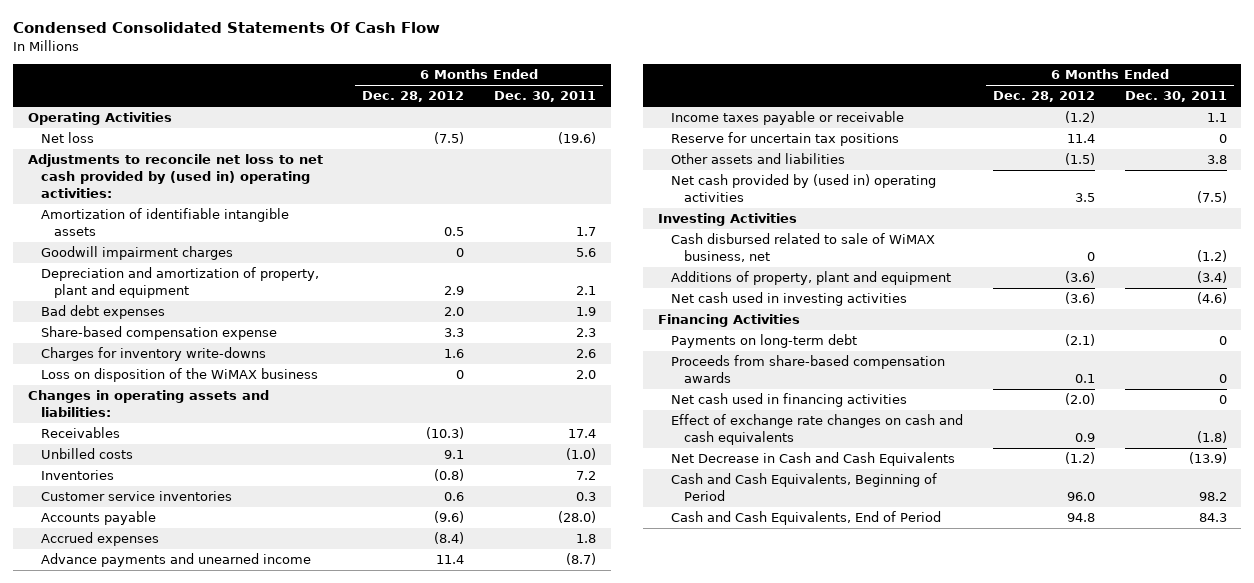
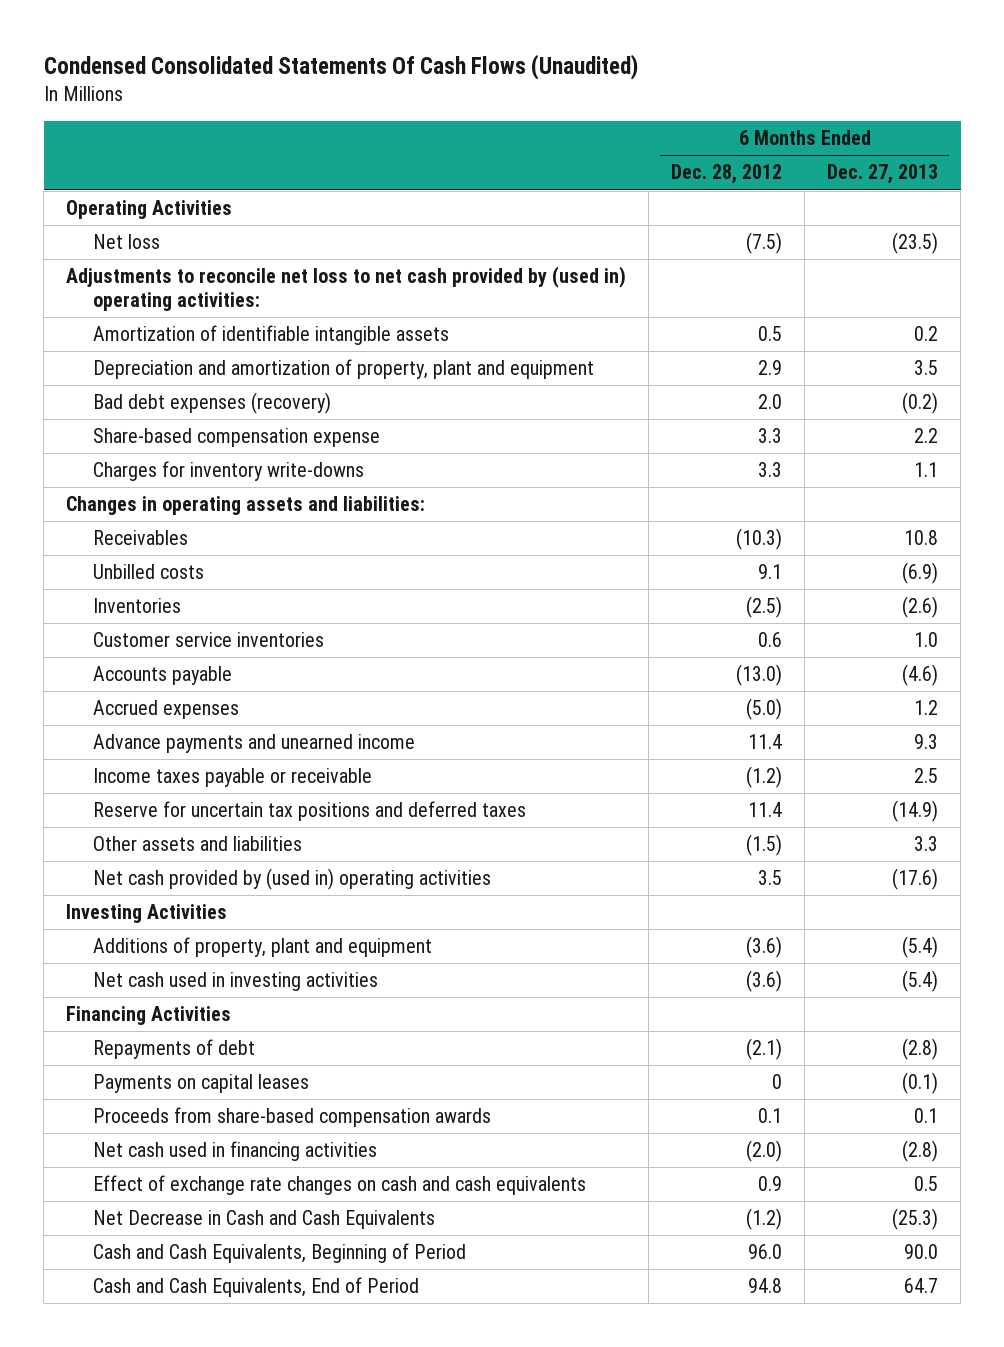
- Condensed Consolidated Statements Of Cash Flow
+ Condensed Consolidated Statements Of Cash Flows (Unaudited)
- | 6 Months Ended Dec. 28, 2012 | 6 Months Ended Dec. 30, 2011
+ | 6 Months Ended Dec. 28, 2012 | 6 Months Ended Dec. 27, 2013
- Goodwill impairment charges | 0 | 5.6
- Bad debt expenses | 2.0 | 1.9
+ Bad debt expenses (recovery) | 2.0 | (0.2)
- Charges for inventory write-downs | 1.6 | 2.6
- Loss on disposition of the WiMAX business | 0 | 2.0
+ Charges for inventory write-downs | 3.3 | 1.1
- Inventories | (0.8) | 7.2
+ Inventories | (2.5) | (2.6)
- Accounts payable | (9.6) | (28.0)
- Accrued expenses | (8.4) | 1.8
+ Accounts payable | (13.0) | (4.6)
+ Accrued expenses | (5.0) | 1.2
- Reserve for uncertain tax positions | 11.4 | 0
+ Reserve for uncertain tax positions and deferred taxes | 11.4 | (14.9)
- Cash disbursed related to sale of WiMAX business, net | 0 | (1.2)
- Payments on long-term debt | (2.1) | 0
+ Repayments of debt | (2.1) | (2.8)
+ Payments on capital leases | 0 | (0.1)

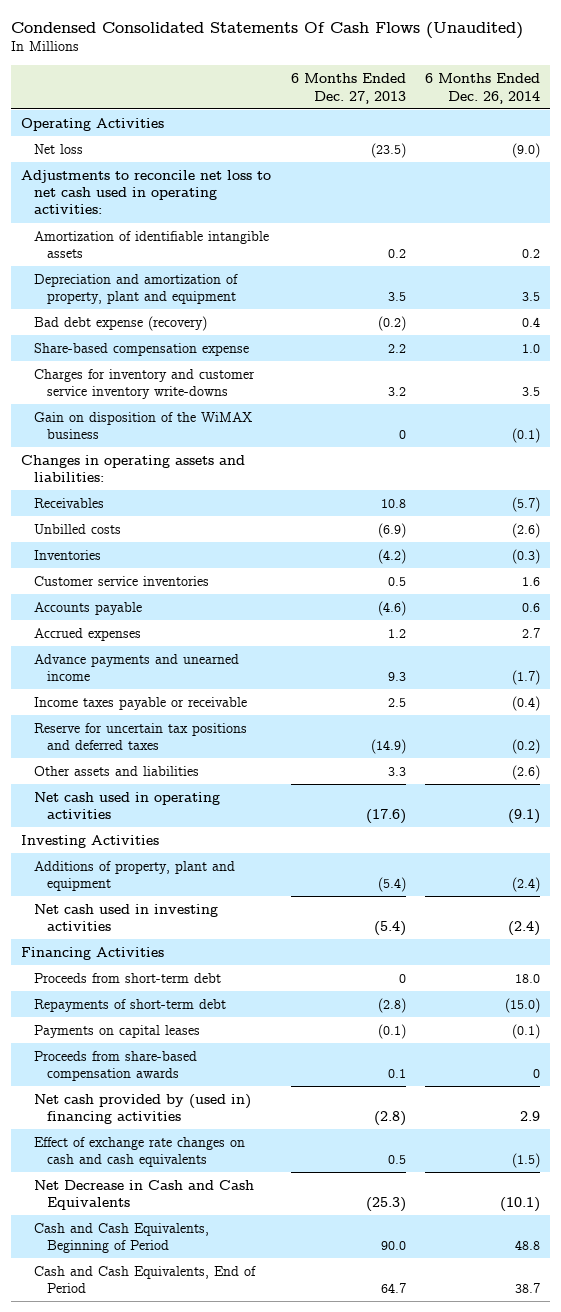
- | 6 Months Ended Dec. 28, 2012 | 6 Months Ended Dec. 27, 2013
+ | 6 Months Ended Dec. 27, 2013 | 6 Months Ended Dec. 26, 2014
- Adjustments to reconcile net loss to net cash provided by (used in) operating activities:
+ Adjustments to reconcile net loss to net cash used in operating activities:
- Bad debt expenses (recovery) | 2.0 | (0.2)
+ Bad debt expense (recovery) | (0.2) | 0.4
- Charges for inventory write-downs | 3.3 | 1.1
+ Charges for inventory and customer service inventory write-downs | 3.2 | 3.5
+ Gain on disposition of the WiMAX business | 0 | (0.1)
- Inventories | (2.5) | (2.6)
- Customer service inventories | 0.6 | 1.0
+ Inventories | (4.2) | (0.3)
+ Customer service inventories | 0.5 | 1.6
- Net cash provided by (used in) operating activities | 3.5 | (17.6)
+ Net cash used in operating activities | (17.6) | (9.1)
- Repayments of debt | (2.1) | (2.8)
+ Proceeds from short-term debt | 0 | 18.0
+ Repayments of short-term debt | (2.8) | (15.0)
- Net cash used in financing activities | (2.0) | (2.8)
+ Net cash provided by (used in) financing activities | (2.8) | 2.9

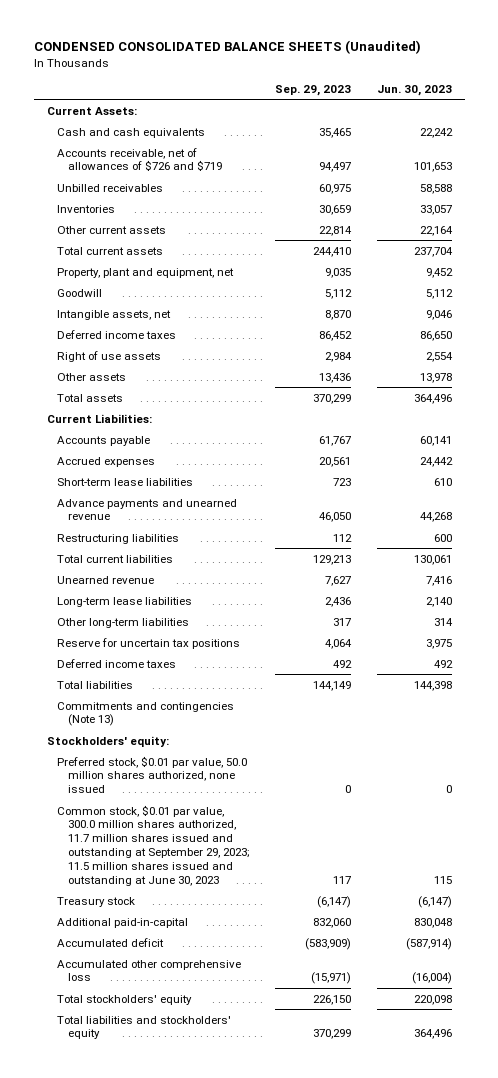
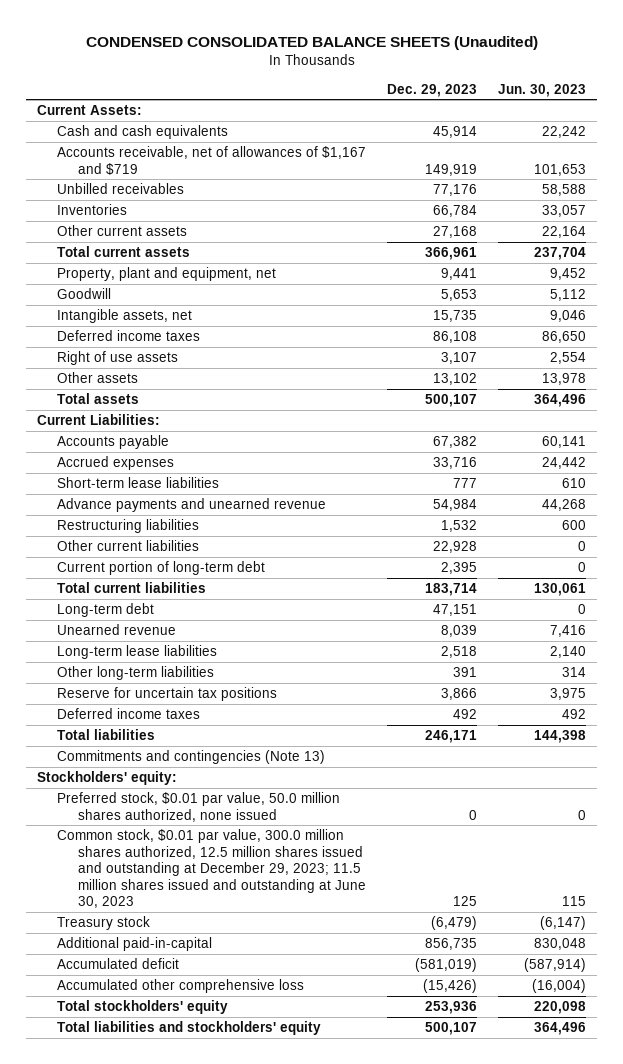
- | Sep. 29, 2023 | Jun. 30, 2023
+ | Dec. 29, 2023 | Jun. 30, 2023
- Accounts receivable, net of allowances of $726 and $719 | 94,497 | 101,653
+ Accounts receivable, net of allowances of $1,167 and $719 | 149,919 | 101,653
+ Other current liabilities | 22,928 | 0
+ Current portion of long-term debt | 2,395 | 0
+ Long-term debt | 47,151 | 0
- Common stock, $0.01 par value, 300.0 million shares authorized, 11.7 million shares issued and outstanding at September 29, 2023; 11.5 million shares issued and outstanding at June 30, 2023 | 117 | 115
+ Common stock, $0.01 par value, 300.0 million shares authorized, 12.5 million shares issued and outstanding at December 29, 2023; 11.5 million shares issued and outstanding at June 30, 2023 | 125 | 115

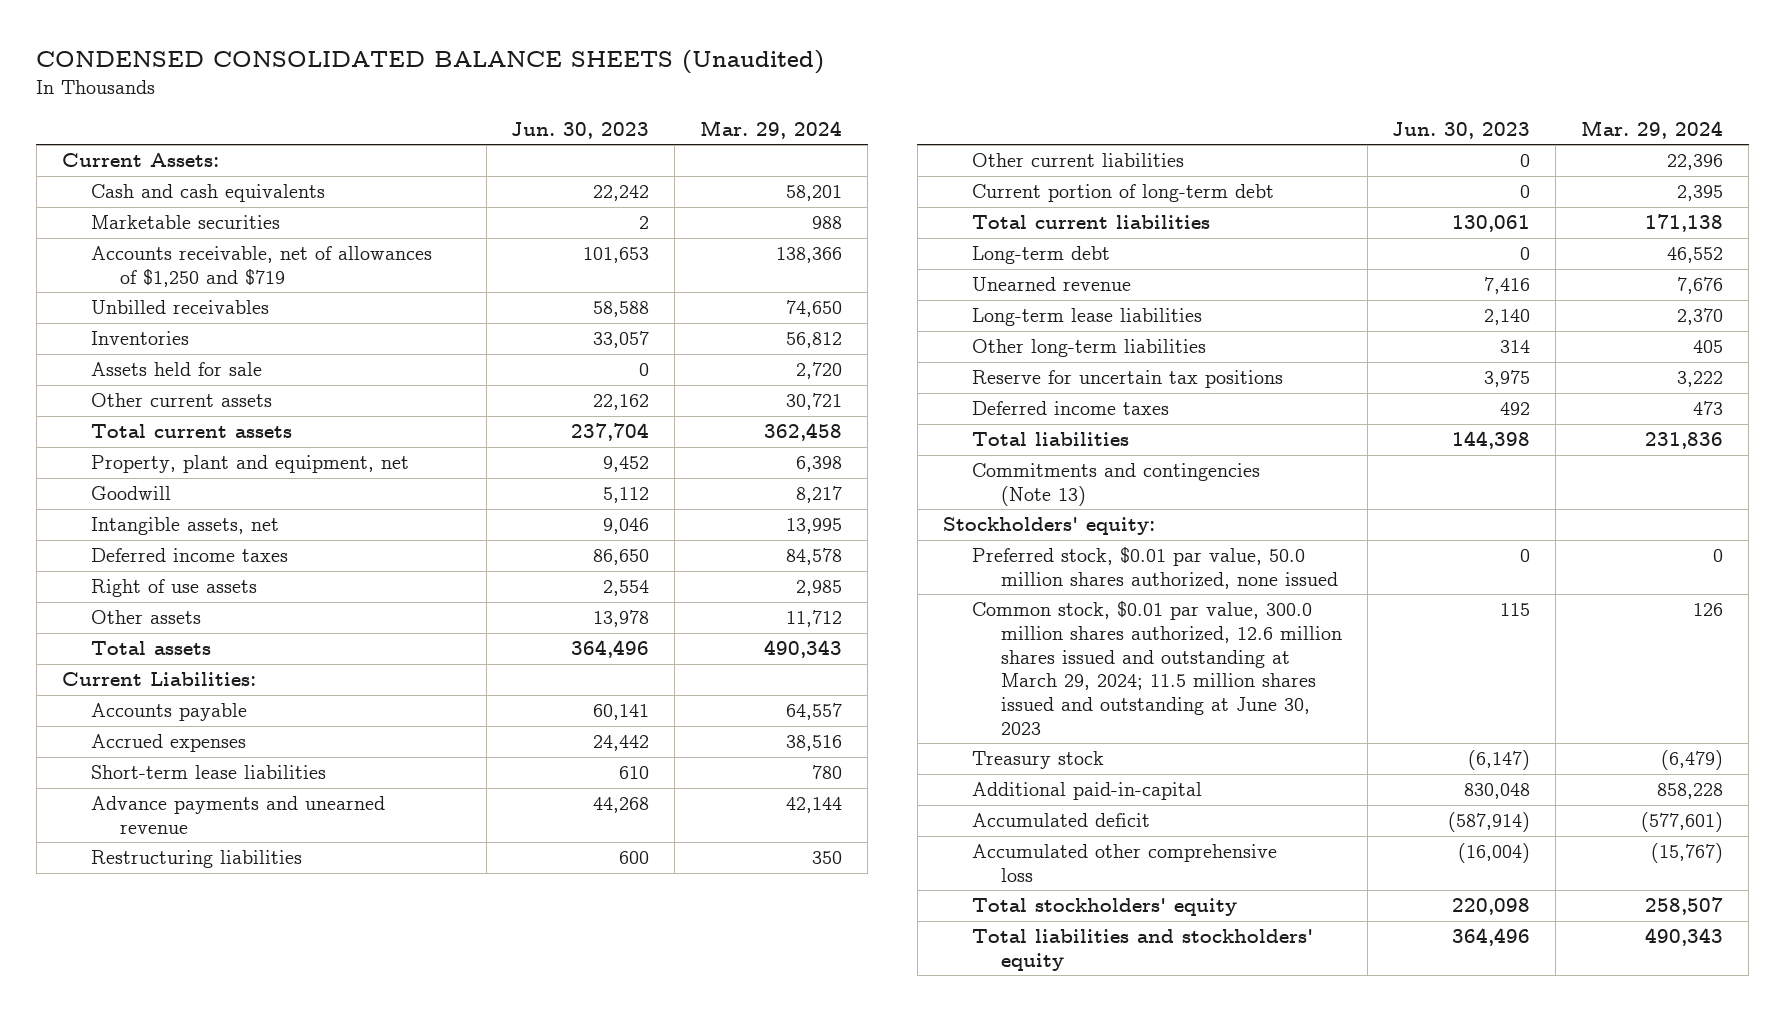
- | Dec. 29, 2023 | Jun. 30, 2023
+ | Jun. 30, 2023 | Mar. 29, 2024
- Accounts receivable, net of allowances of $1,167 and $719 | 149,919 | 101,653
+ Marketable securities | 2 | 988
+ Accounts receivable, net of allowances of $1,250 and $719 | 101,653 | 138,366
- Other current assets | 27,168 | 22,164
+ Assets held for sale | 0 | 2,720
+ Other current assets | 22,162 | 30,721
- Common stock, $0.01 par value, 300.0 million shares authorized, 12.5 million shares issued and outstanding at December 29, 2023; 11.5 million shares issued and outstanding at June 30, 2023 | 125 | 115
+ Common stock, $0.01 par value, 300.0 million shares authorized, 12.6 million shares issued and outstanding at March 29, 2024; 11.5 million shares issued and outstanding at June 30, 2023 | 115 | 126

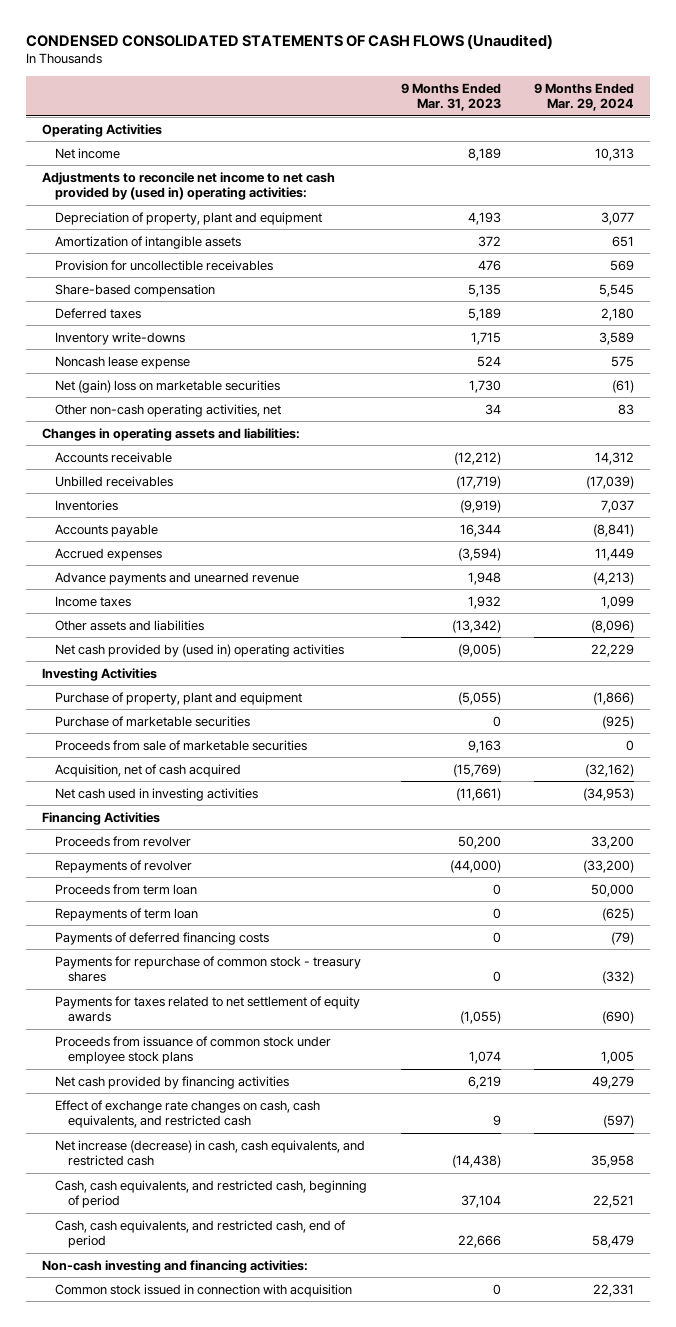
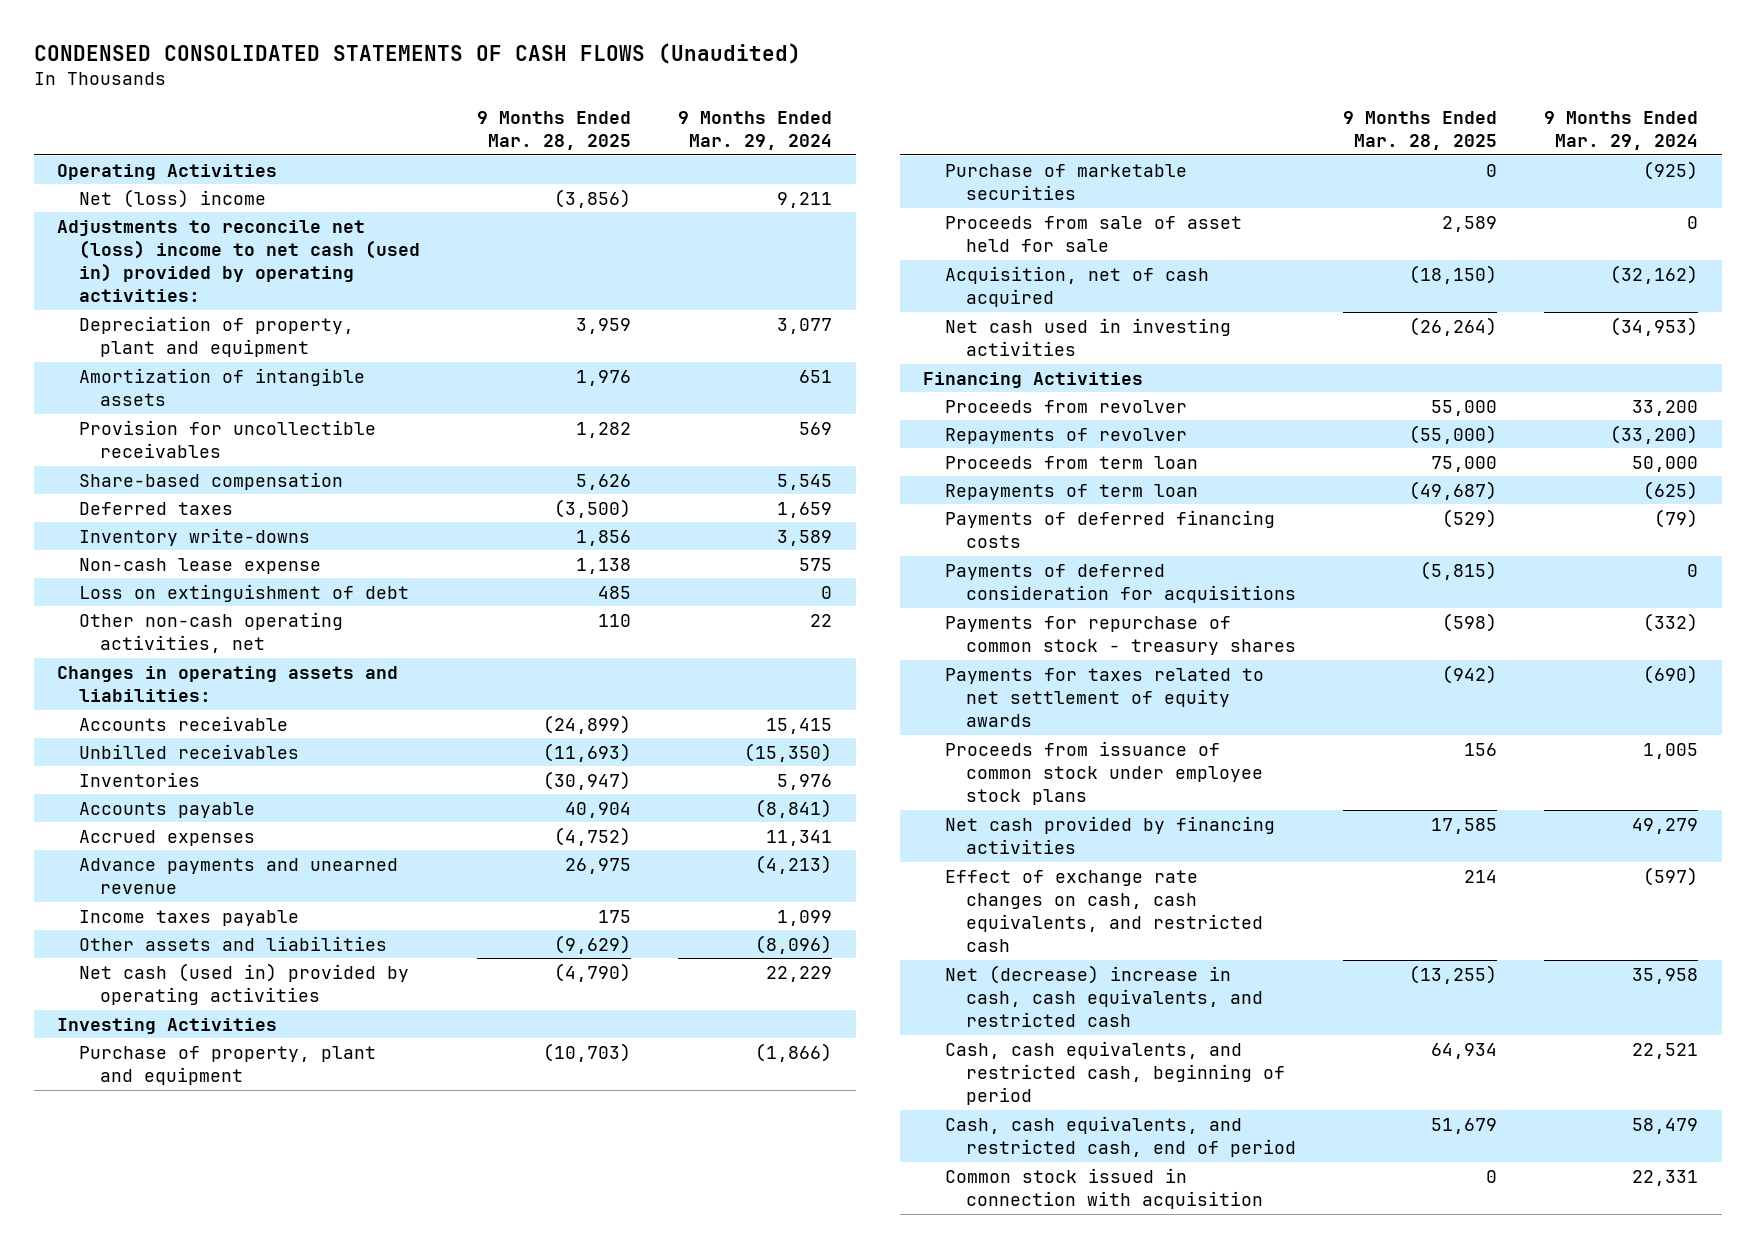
- | 9 Months Ended Mar. 31, 2023 | 9 Months Ended Mar. 29, 2024
+ | 9 Months Ended Mar. 28, 2025 | 9 Months Ended Mar. 29, 2024
- Net income | 8,189 | 10,313
- Adjustments to reconcile net income to net cash provided by (used in) operating activities:
+ Net (loss) income | (3,856) | 9,211
+ Adjustments to reconcile net (loss) income to net cash (used in) provided by operating activities:
- Deferred taxes | 5,189 | 2,180
+ Deferred taxes | (3,500) | 1,659
- Noncash lease expense | 524 | 575
- Net (gain) loss on marketable securities | 1,730 | (61)
- Other non-cash operating activities, net | 34 | 83
+ Non-cash lease expense | 1,138 | 575
+ Loss on extinguishment of debt | 485 | 0
+ Other non-cash operating activities, net | 110 | 22
- Accounts receivable | (12,212) | 14,312
- Unbilled receivables | (17,719) | (17,039)
- Inventories | (9,919) | 7,037
+ Accounts receivable | (24,899) | 15,415
+ Unbilled receivables | (11,693) | (15,350)
+ Inventories | (30,947) | 5,976
- Accrued expenses | (3,594) | 11,449
+ Accrued expenses | (4,752) | 11,341
- Income taxes | 1,932 | 1,099
+ Income taxes payable | 175 | 1,099
- Net cash provided by (used in) operating activities | (9,005) | 22,229
+ Net cash (used in) provided by operating activities | (4,790) | 22,229
- Proceeds from sale of marketable securities | 9,163 | 0
+ Proceeds from sale of asset held for sale | 2,589 | 0
+ Payments of deferred consideration for acquisitions | (5,815) | 0
- Net increase (decrease) in cash, cash equivalents, and restricted cash | (14,438) | 35,958
+ Net (decrease) increase in cash, cash equivalents, and restricted cash | (13,255) | 35,958
- Non-cash investing and financing activities:

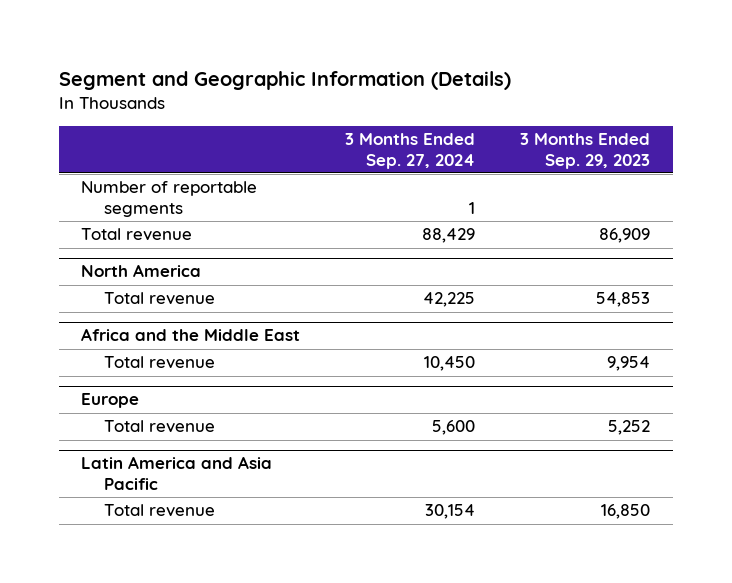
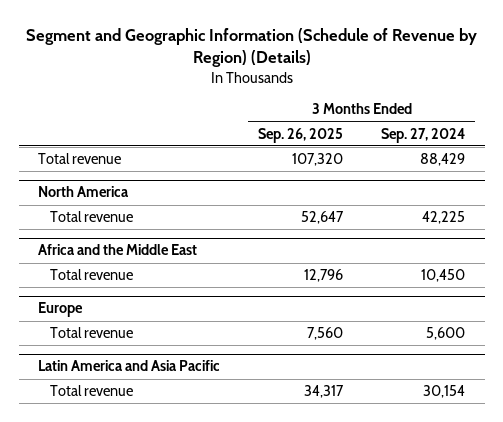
- Segment and Geographic Information (Details)
+ Segment and Geographic Information (Schedule of Revenue by Region) (Details)
- | 3 Months Ended Sep. 27, 2024 | 3 Months Ended Sep. 29, 2023
+ | 3 Months Ended Sep. 26, 2025 | 3 Months Ended Sep. 27, 2024
- Number of reportable segments | 1 |

